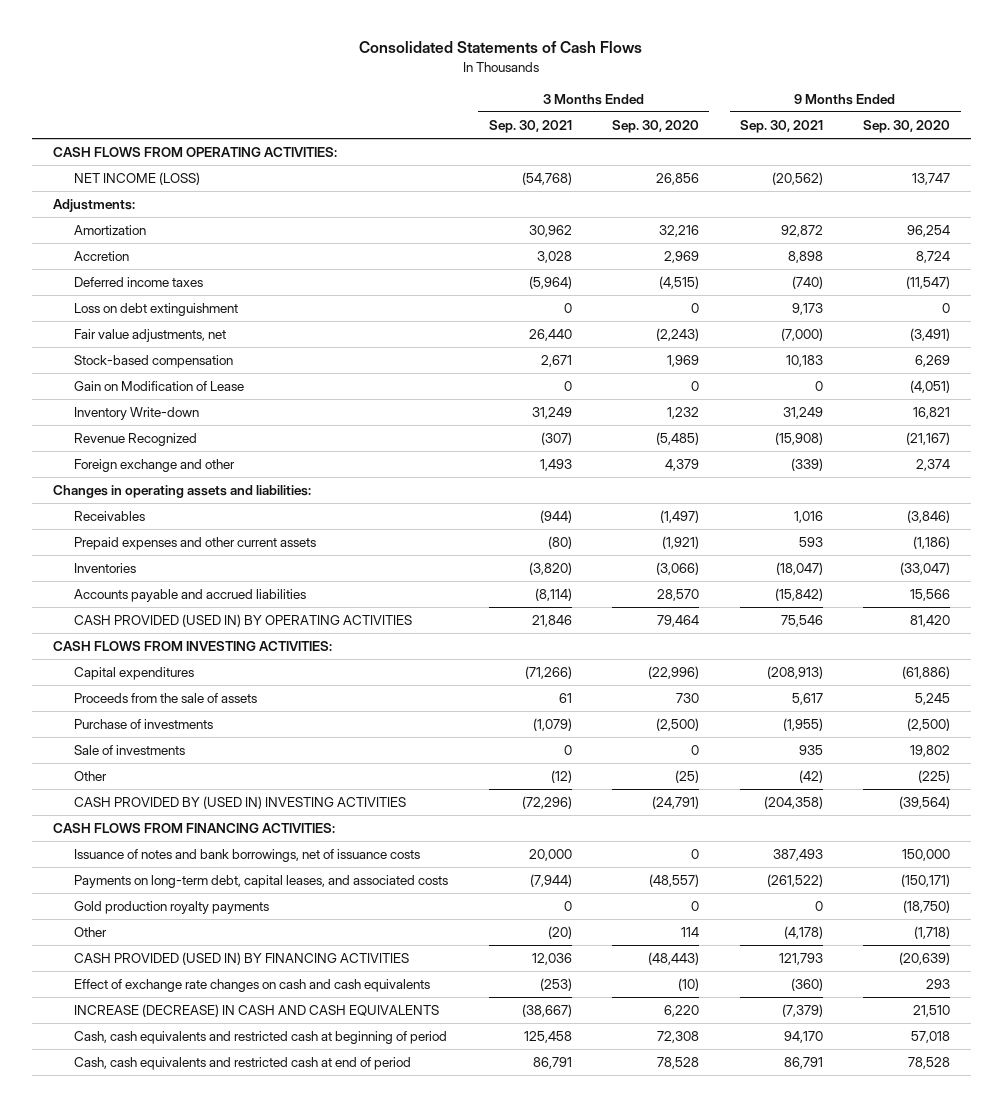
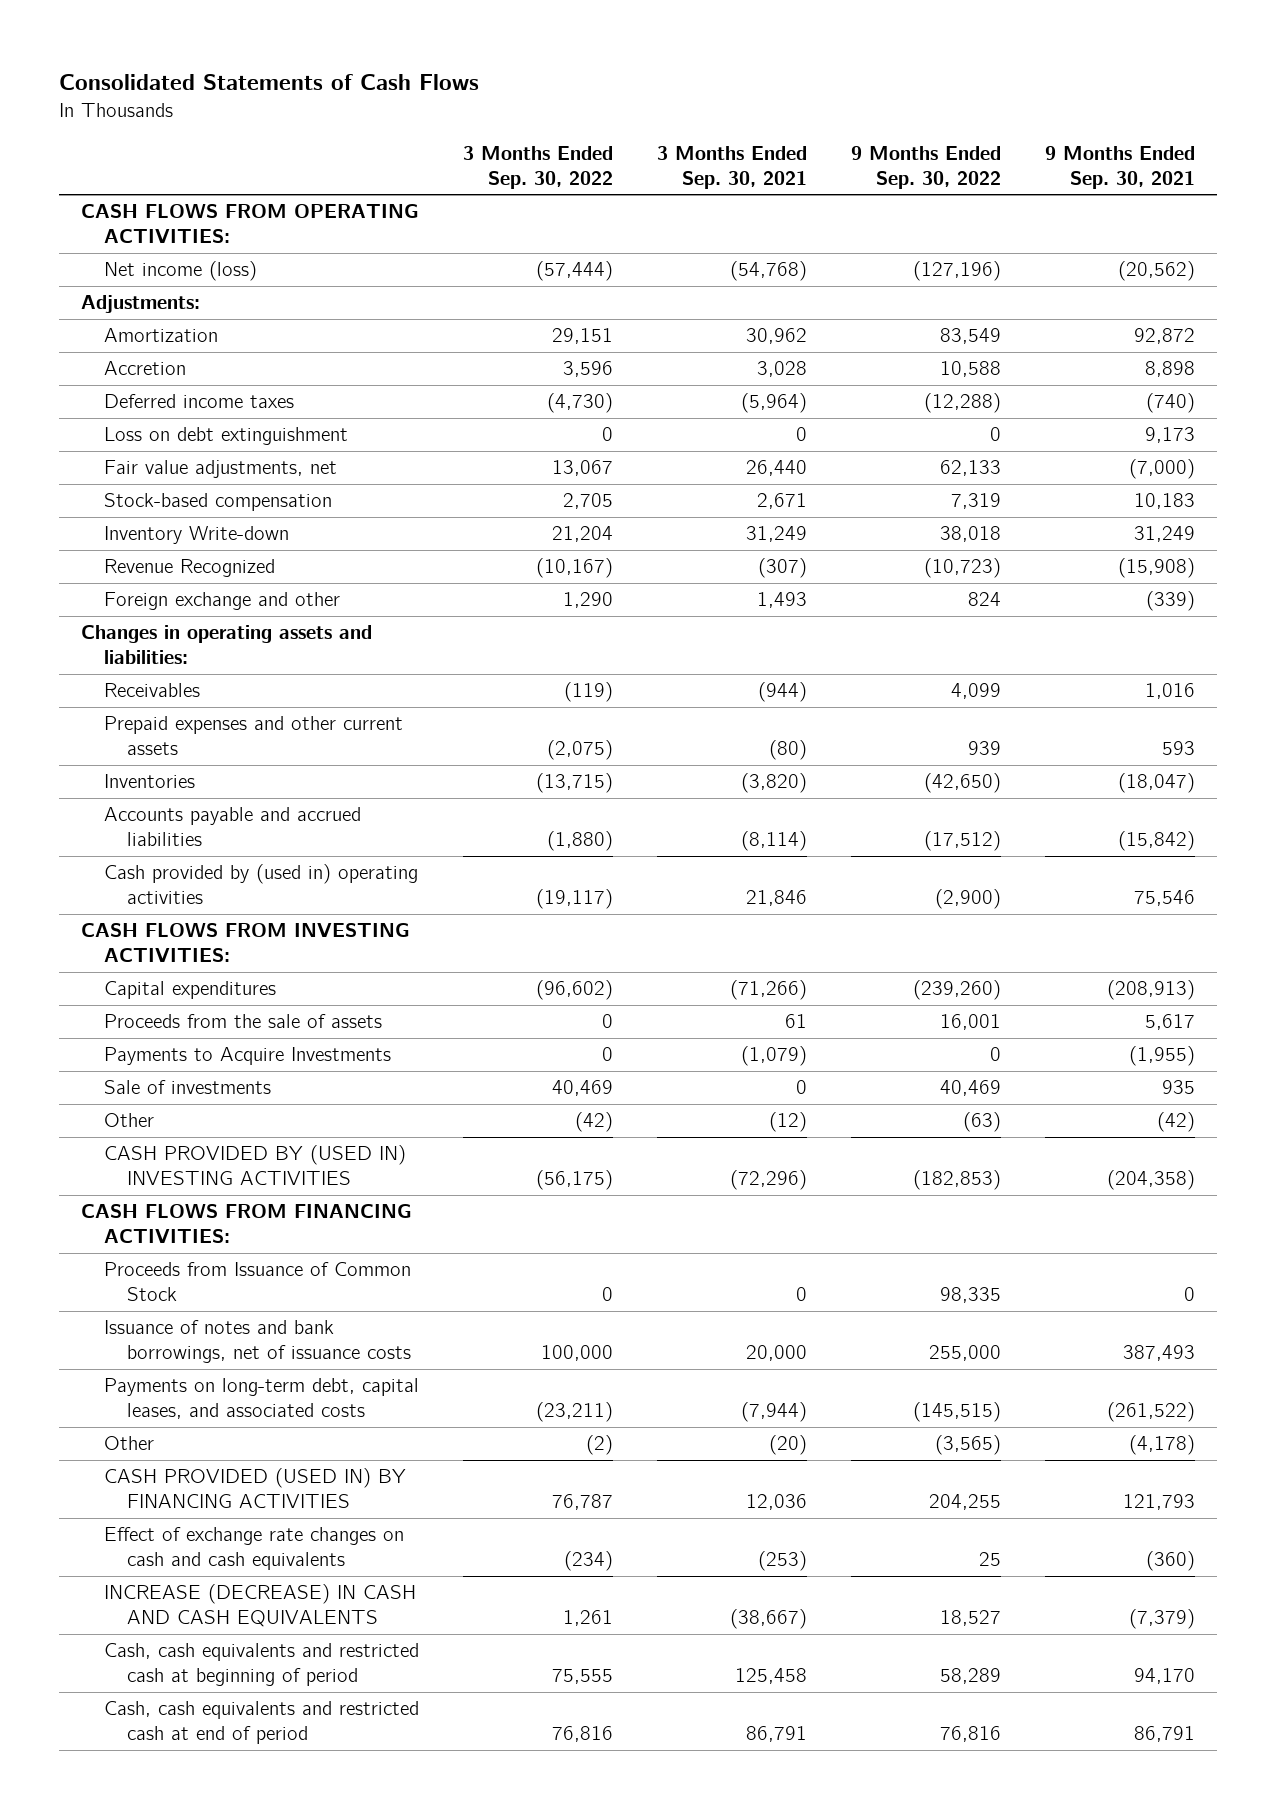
- | 3 Months Ended Sep. 30, 2021 | 3 Months Ended Sep. 30, 2020 | 9 Months Ended Sep. 30, 2021 | 9 Months Ended Sep. 30, 2020
+ | 3 Months Ended Sep. 30, 2022 | 3 Months Ended Sep. 30, 2021 | 9 Months Ended Sep. 30, 2022 | 9 Months Ended Sep. 30, 2021
- NET INCOME (LOSS) | (54,768) | 26,856 | (20,562) | 13,747
+ Net income (loss) | (57,444) | (54,768) | (127,196) | (20,562)
- Gain on Modification of Lease | 0 | 0 | 0 | (4,051)
- CASH PROVIDED (USED IN) BY OPERATING ACTIVITIES | 21,846 | 79,464 | 75,546 | 81,420
+ Cash provided by (used in) operating activities | (19,117) | 21,846 | (2,900) | 75,546
- Purchase of investments | (1,079) | (2,500) | (1,955) | (2,500)
+ Payments to Acquire Investments | 0 | (1,079) | 0 | (1,955)
+ Proceeds from Issuance of Common Stock | 0 | 0 | 98,335 | 0
- Gold production royalty payments | 0 | 0 | 0 | (18,750)

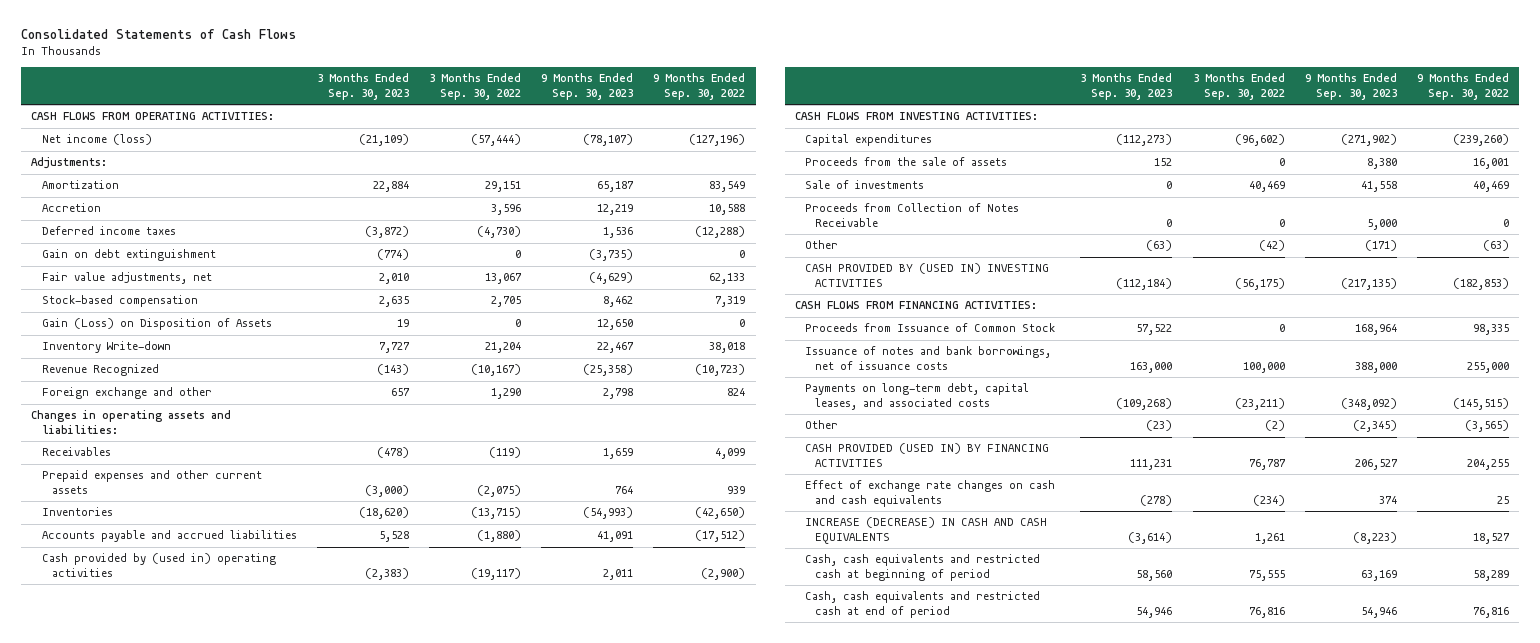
- | 3 Months Ended Sep. 30, 2022 | 3 Months Ended Sep. 30, 2021 | 9 Months Ended Sep. 30, 2022 | 9 Months Ended Sep. 30, 2021
+ | 3 Months Ended Sep. 30, 2023 | 3 Months Ended Sep. 30, 2022 | 9 Months Ended Sep. 30, 2023 | 9 Months Ended Sep. 30, 2022
- Loss on debt extinguishment | 0 | 0 | 0 | 9,173
+ Gain on debt extinguishment | (774) | 0 | (3,735) | 0
+ Gain (Loss) on Disposition of Assets | 19 | 0 | 12,650 | 0
- Payments to Acquire Investments | 0 | (1,079) | 0 | (1,955)
+ Proceeds from Collection of Notes Receivable | 0 | 0 | 5,000 | 0

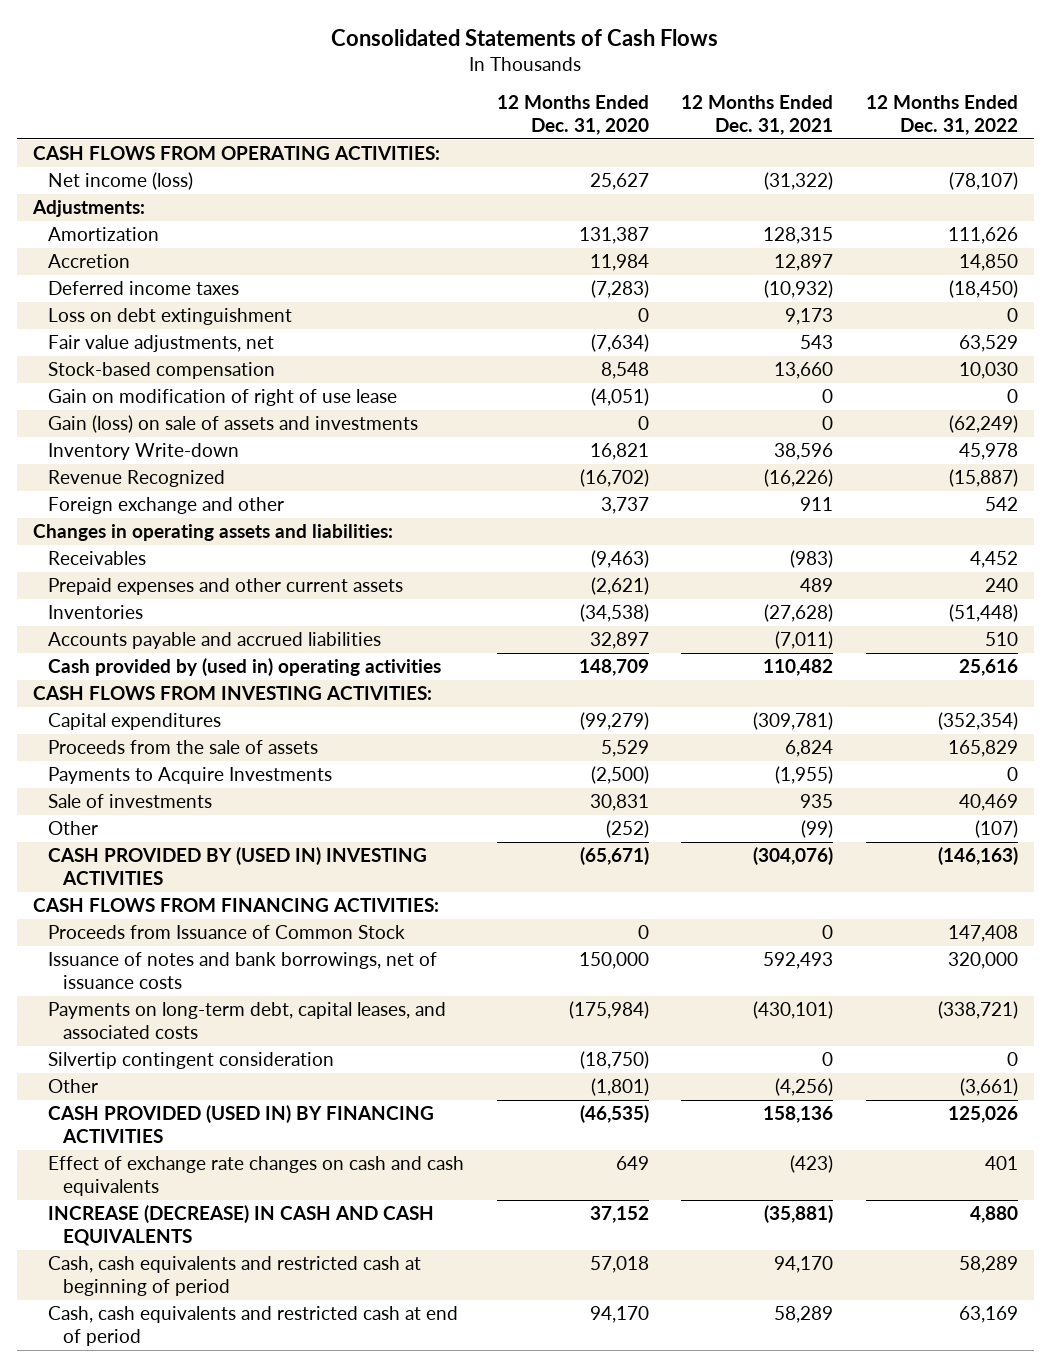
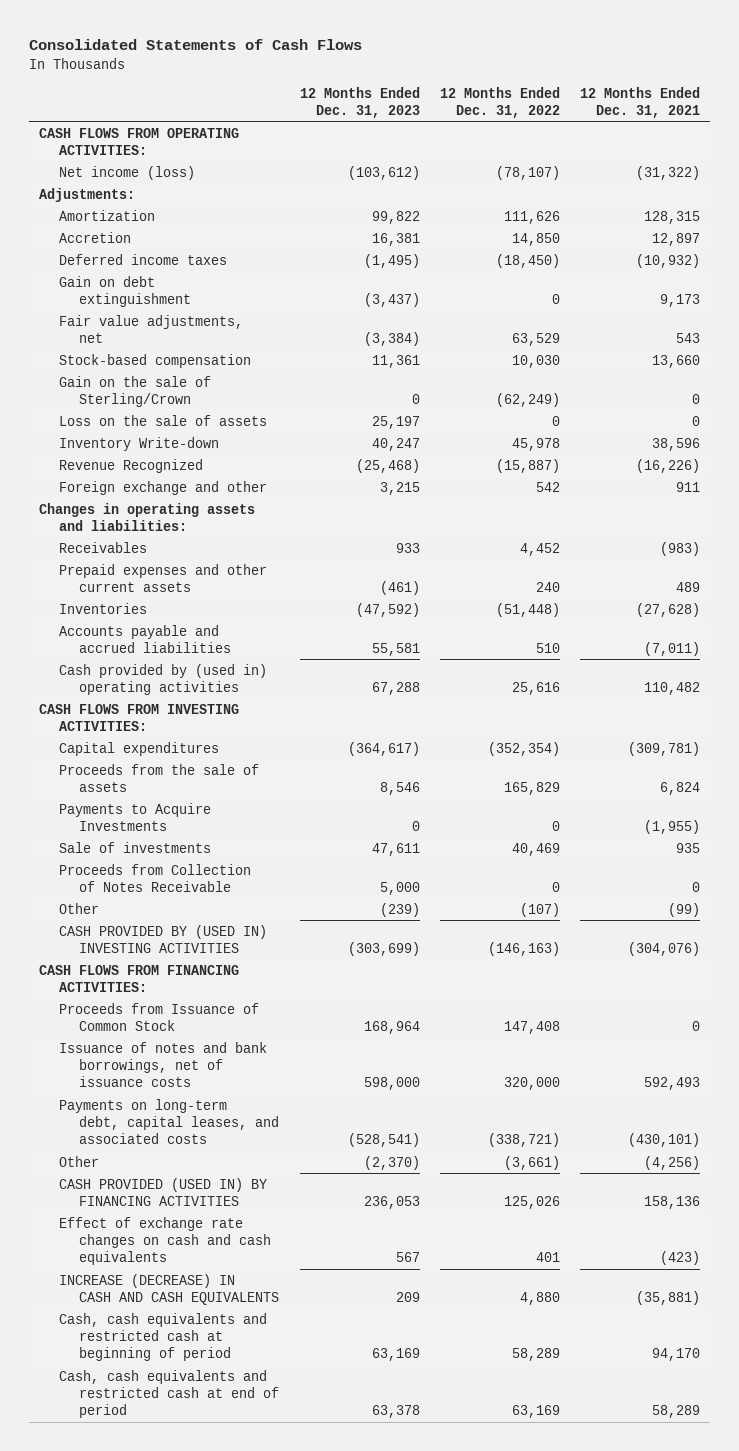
- | 12 Months Ended Dec. 31, 2020 | 12 Months Ended Dec. 31, 2021 | 12 Months Ended Dec. 31, 2022
+ | 12 Months Ended Dec. 31, 2023 | 12 Months Ended Dec. 31, 2022 | 12 Months Ended Dec. 31, 2021
- Loss on debt extinguishment | 0 | 9,173 | 0
+ Gain on debt extinguishment | (3,437) | 0 | 9,173
- Gain on modification of right of use lease | (4,051) | 0 | 0
- Gain (loss) on sale of assets and investments | 0 | 0 | (62,249)
+ Gain on the sale of Sterling/Crown | 0 | (62,249) | 0
+ Loss on the sale of assets | 25,197 | 0 | 0
+ Proceeds from Collection of Notes Receivable | 5,000 | 0 | 0
- Silvertip contingent consideration | (18,750) | 0 | 0

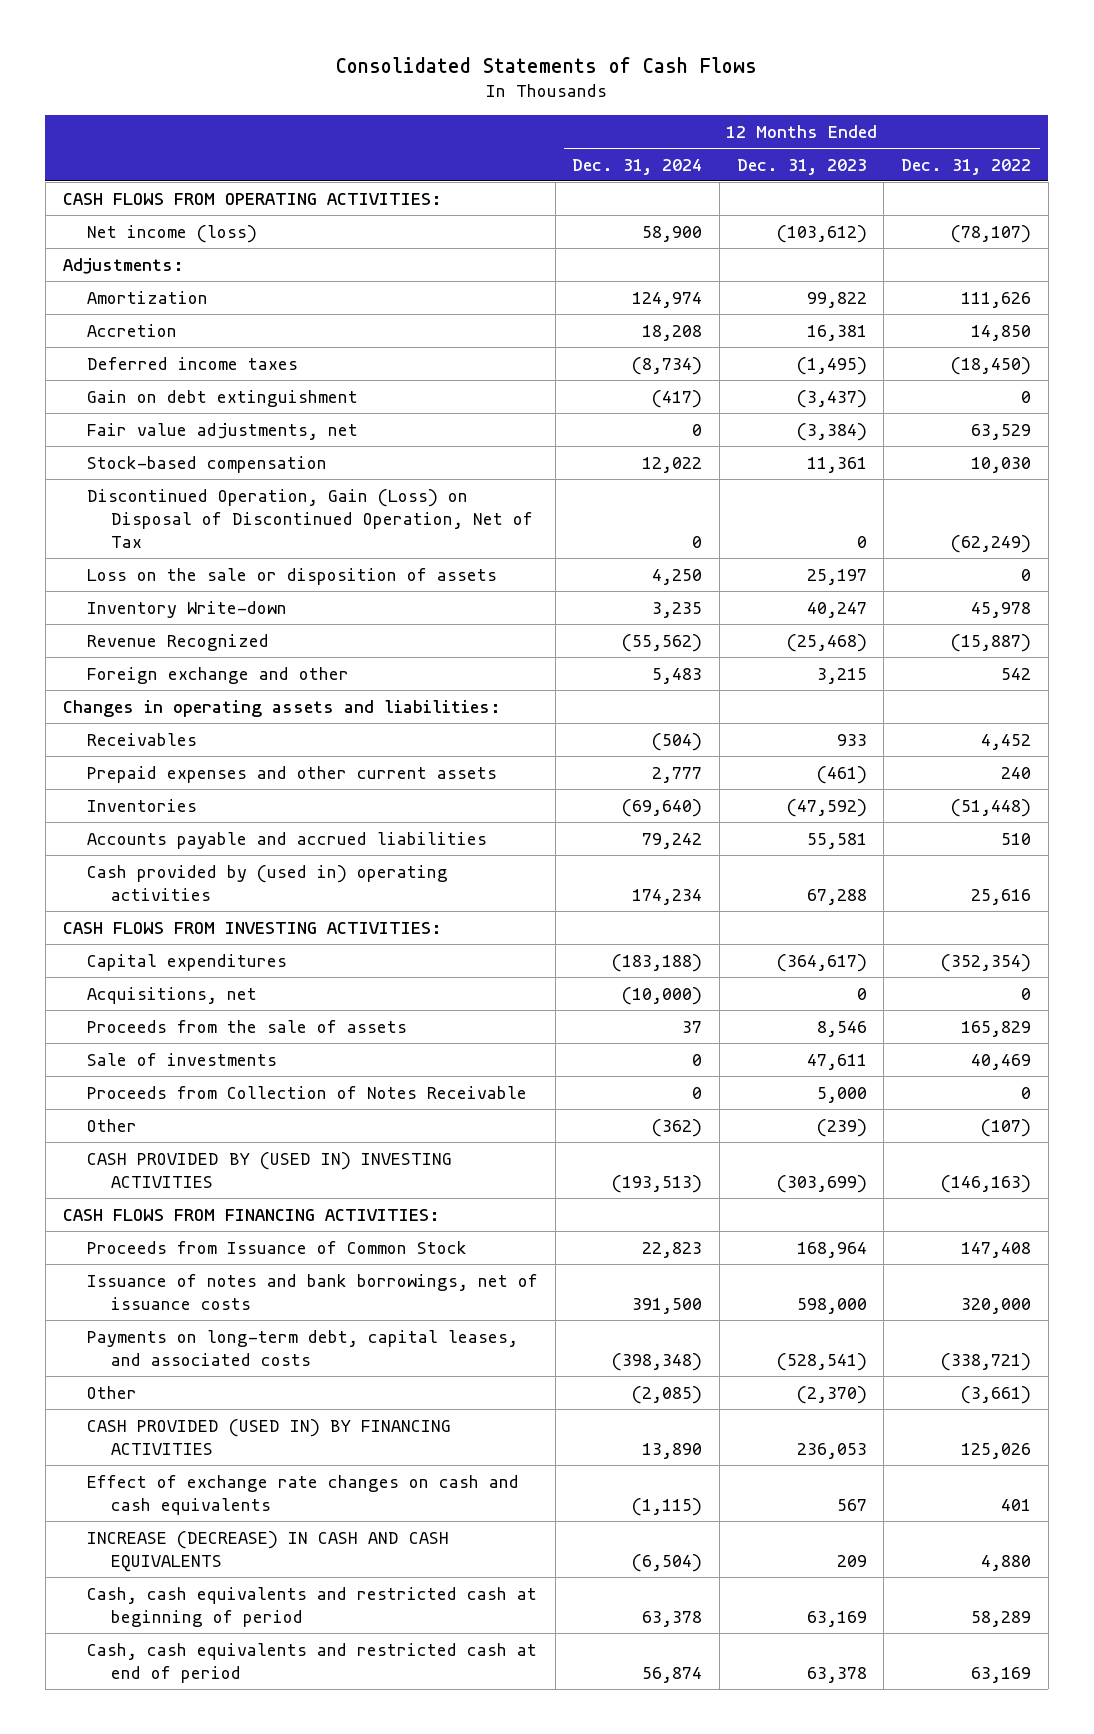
- | 12 Months Ended Dec. 31, 2023 | 12 Months Ended Dec. 31, 2022 | 12 Months Ended Dec. 31, 2021
+ | 12 Months Ended Dec. 31, 2024 | 12 Months Ended Dec. 31, 2023 | 12 Months Ended Dec. 31, 2022
- Gain on the sale of Sterling/Crown | 0 | (62,249) | 0
- Loss on the sale of assets | 25,197 | 0 | 0
+ Discontinued Operation, Gain (Loss) on Disposal of Discontinued Operation, Net of Tax | 0 | 0 | (62,249)
+ Loss on the sale or disposition of assets | 4,250 | 25,197 | 0
+ Acquisitions, net | (10,000) | 0 | 0
- Payments to Acquire Investments | 0 | 0 | (1,955)

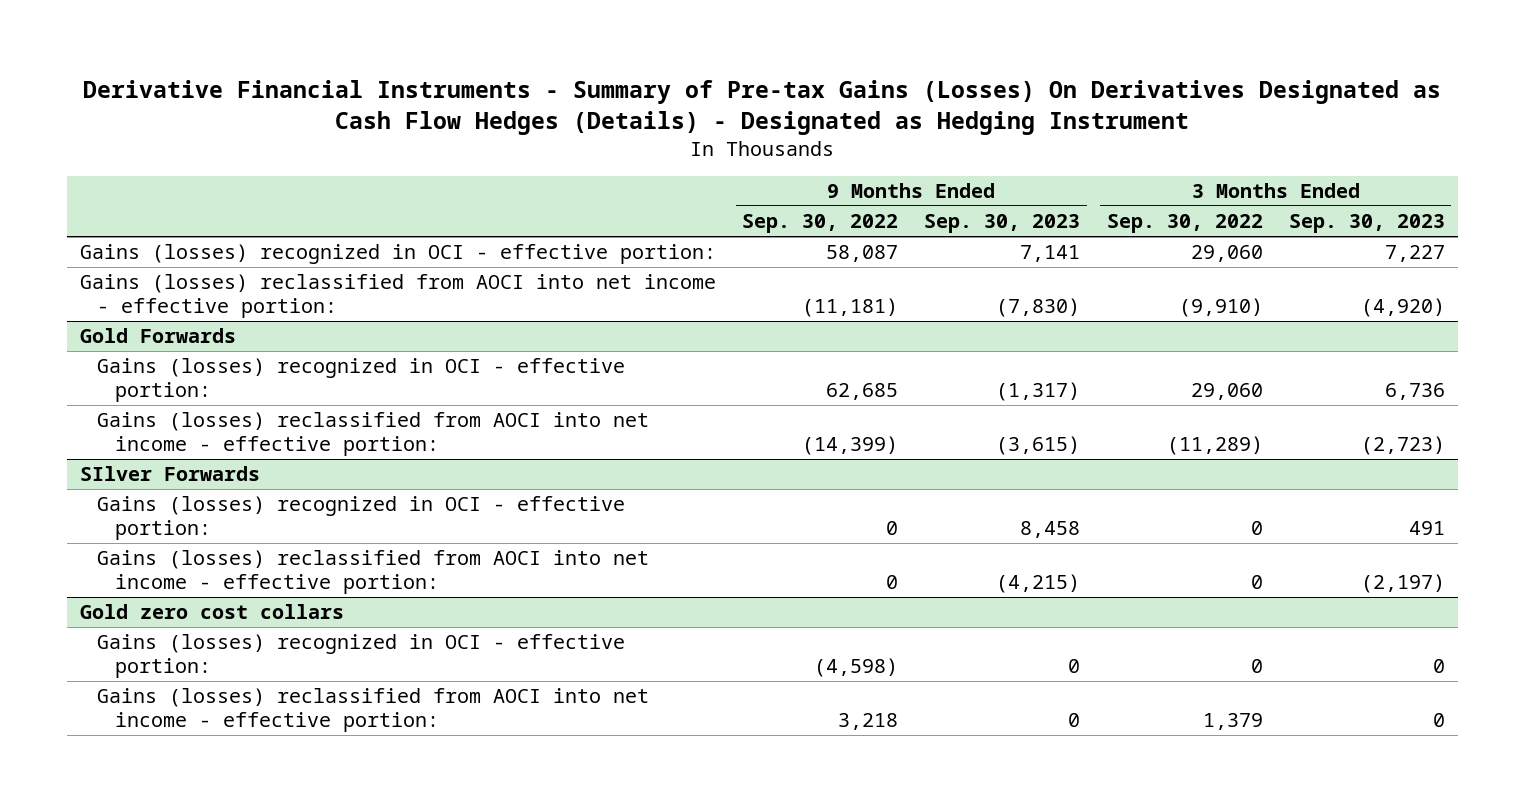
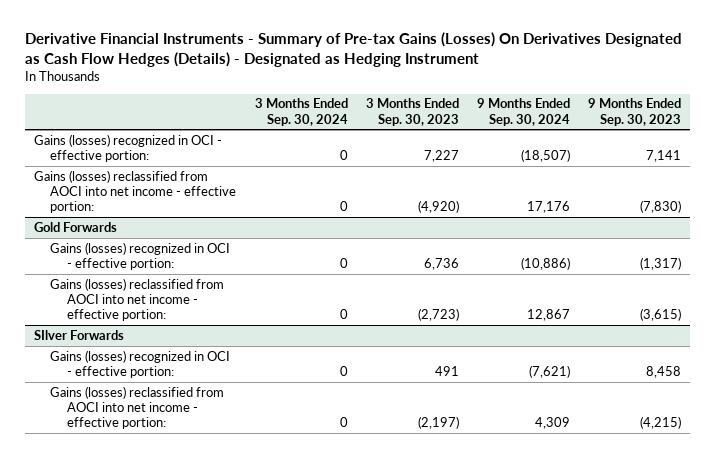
- | 9 Months Ended Sep. 30, 2022 | 9 Months Ended Sep. 30, 2023 | 3 Months Ended Sep. 30, 2022 | 3 Months Ended Sep. 30, 2023
+ | 3 Months Ended Sep. 30, 2024 | 3 Months Ended Sep. 30, 2023 | 9 Months Ended Sep. 30, 2024 | 9 Months Ended Sep. 30, 2023
- Gold zero cost collars
- Gains (losses) recognized in OCI - effective portion: | (4,598) | 0 | 0 | 0
- Gains (losses) reclassified from AOCI into net income - effective portion: | 3,218 | 0 | 1,379 | 0

